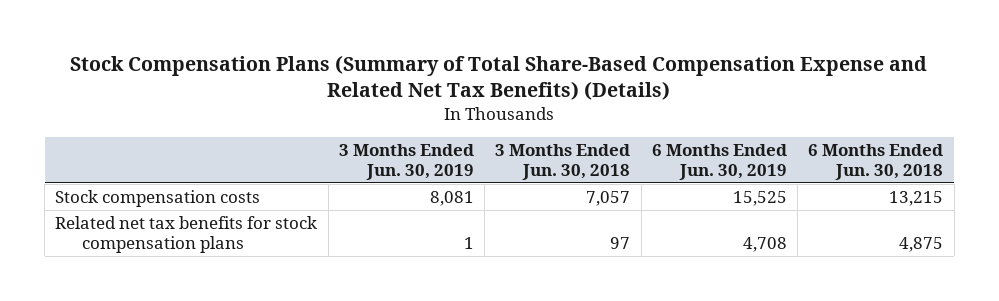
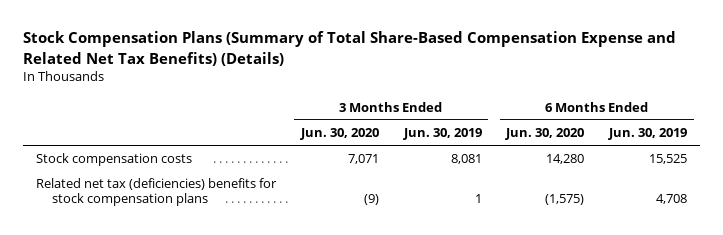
- | 3 Months Ended Jun. 30, 2019 | 3 Months Ended Jun. 30, 2018 | 6 Months Ended Jun. 30, 2019 | 6 Months Ended Jun. 30, 2018
+ | 3 Months Ended Jun. 30, 2020 | 3 Months Ended Jun. 30, 2019 | 6 Months Ended Jun. 30, 2020 | 6 Months Ended Jun. 30, 2019
- Related net tax benefits for stock compensation plans | 1 | 97 | 4,708 | 4,875
+ Related net tax (deficiencies) benefits for stock compensation plans | (9) | 1 | (1,575) | 4,708

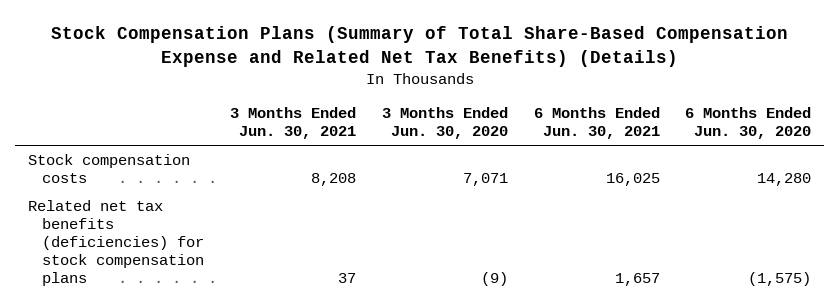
- | 3 Months Ended Jun. 30, 2020 | 3 Months Ended Jun. 30, 2019 | 6 Months Ended Jun. 30, 2020 | 6 Months Ended Jun. 30, 2019
+ | 3 Months Ended Jun. 30, 2021 | 3 Months Ended Jun. 30, 2020 | 6 Months Ended Jun. 30, 2021 | 6 Months Ended Jun. 30, 2020
- Related net tax (deficiencies) benefits for stock compensation plans | (9) | 1 | (1,575) | 4,708
+ Related net tax benefits (deficiencies) for stock compensation plans | 37 | (9) | 1,657 | (1,575)

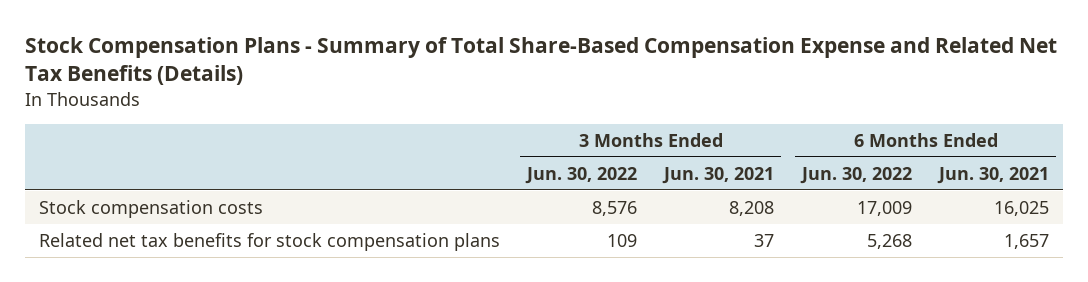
- Stock Compensation Plans (Summary of Total Share-Based Compensation Expense and Related Net Tax Benefits) (Details)
+ Stock Compensation Plans - Summary of Total Share-Based Compensation Expense and Related Net Tax Benefits (Details)
- | 3 Months Ended Jun. 30, 2021 | 3 Months Ended Jun. 30, 2020 | 6 Months Ended Jun. 30, 2021 | 6 Months Ended Jun. 30, 2020
+ | 3 Months Ended Jun. 30, 2022 | 3 Months Ended Jun. 30, 2021 | 6 Months Ended Jun. 30, 2022 | 6 Months Ended Jun. 30, 2021
- Related net tax benefits (deficiencies) for stock compensation plans | 37 | (9) | 1,657 | (1,575)
+ Related net tax benefits for stock compensation plans | 109 | 37 | 5,268 | 1,657

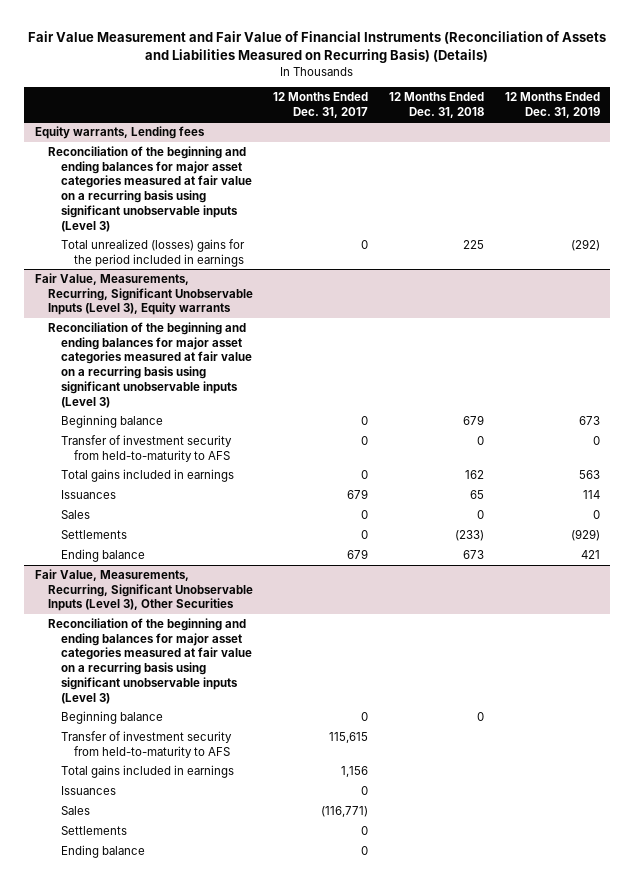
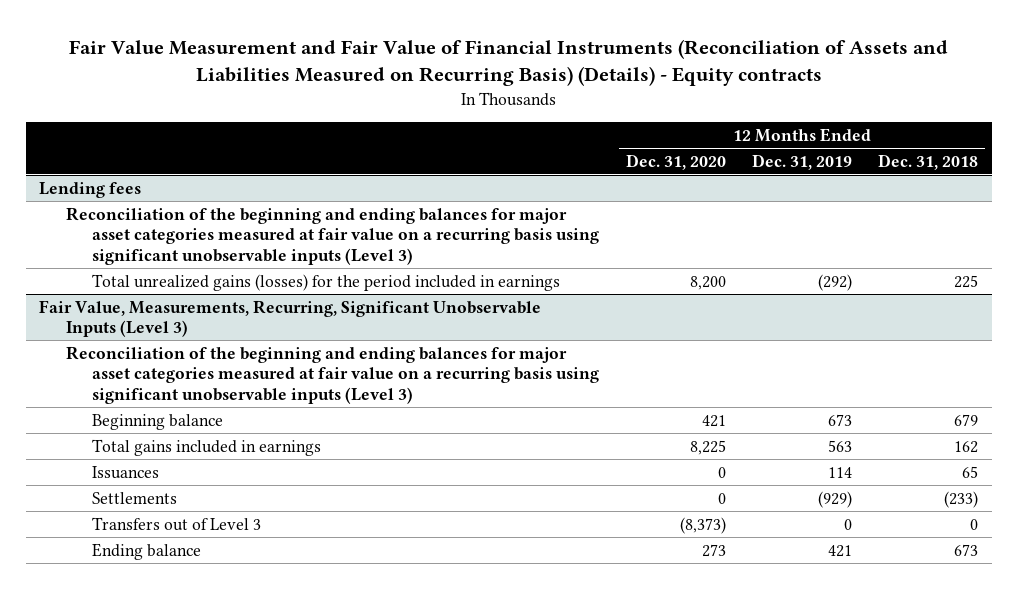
- Fair Value Measurement and Fair Value of Financial Instruments (Reconciliation of Assets and Liabilities Measured on Recurring Basis) (Details)
+ Fair Value Measurement and Fair Value of Financial Instruments (Reconciliation of Assets and Liabilities Measured on Recurring Basis) (Details) - Equity contracts
- | 12 Months Ended Dec. 31, 2017 | 12 Months Ended Dec. 31, 2018 | 12 Months Ended Dec. 31, 2019
+ | 12 Months Ended Dec. 31, 2020 | 12 Months Ended Dec. 31, 2019 | 12 Months Ended Dec. 31, 2018
- Equity warrants, Lending fees
+ Lending fees
- Total unrealized (losses) gains for the period included in earnings | 0 | 225 | (292)
- Fair Value, Measurements, Recurring, Significant Unobservable Inputs (Level 3), Equity warrants
+ Total unrealized gains (losses) for the period included in earnings | 8,200 | (292) | 225
+ Fair Value, Measurements, Recurring, Significant Unobservable Inputs (Level 3)
- Transfer of investment security from held-to-maturity to AFS | 0 | 0 | 0
- Sales | 0 | 0 | 0
+ Transfers out of Level 3 | (8,373) | 0 | 0
- Fair Value, Measurements, Recurring, Significant Unobservable Inputs (Level 3), Other Securities
- Reconciliation of the beginning and ending balances for major asset categories measured at fair value on a recurring basis using significant unobservable inputs (Level 3)
- Beginning balance | 0 | 0 |
- Transfer of investment security from held-to-maturity to AFS | 115,615 | |
- Total gains included in earnings | 1,156 | |
- Issuances | 0 | |
- Sales | (116,771) | |
- Settlements | 0 | |
- Ending balance | 0 | |

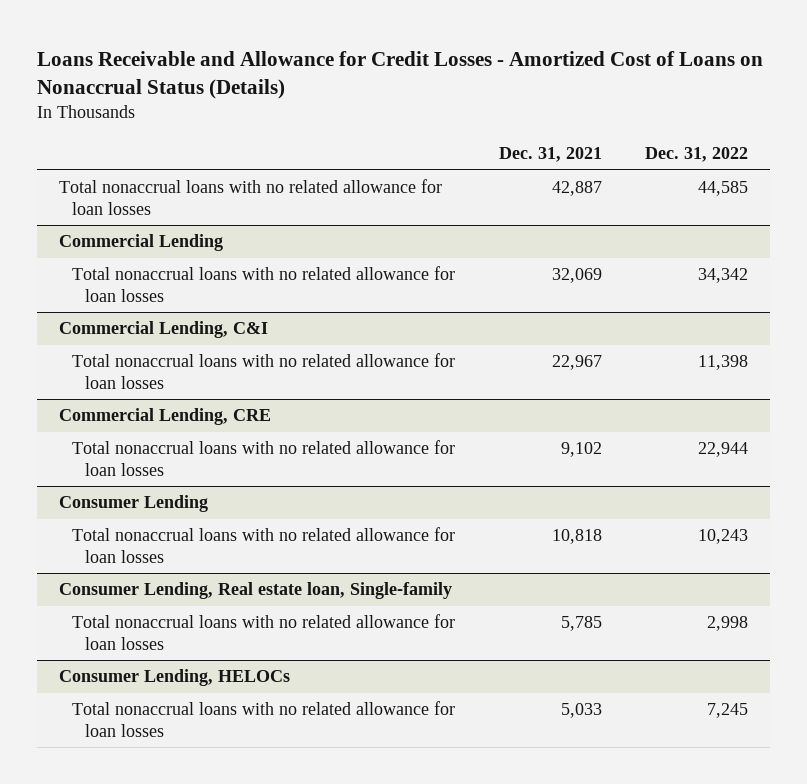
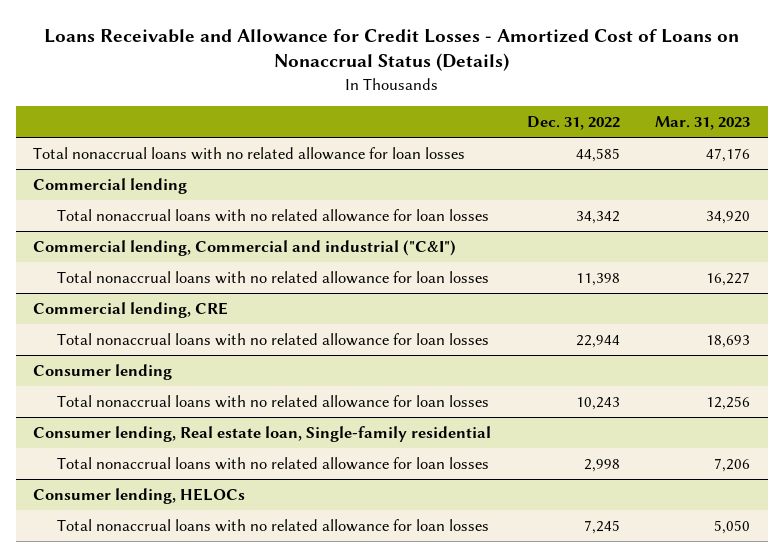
- | Dec. 31, 2021 | Dec. 31, 2022
+ | Dec. 31, 2022 | Mar. 31, 2023
- Commercial Lending
+ Commercial lending
- Commercial Lending, C&I
+ Commercial lending, Commercial and industrial ("C&I")
- Commercial Lending, CRE
+ Commercial lending, CRE
- Consumer Lending
+ Consumer lending
- Consumer Lending, Real estate loan, Single-family
+ Consumer lending, Real estate loan, Single-family residential
- Consumer Lending, HELOCs
+ Consumer lending, HELOCs

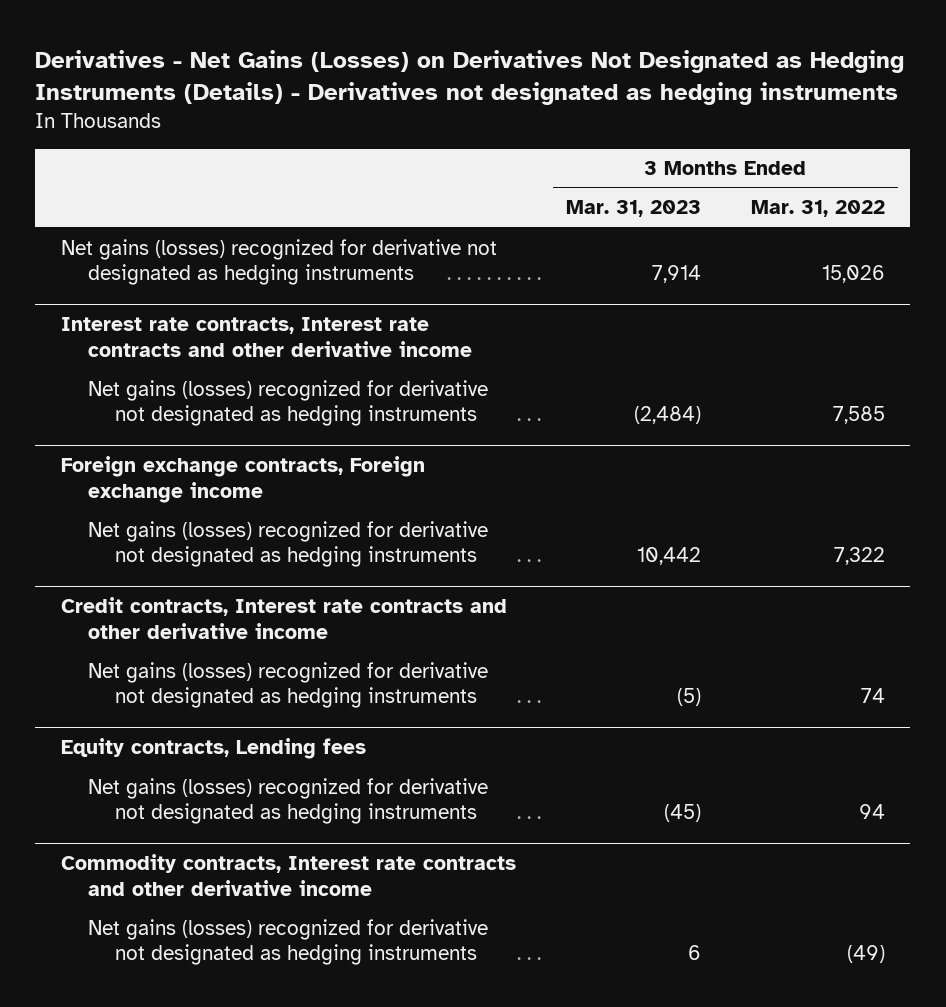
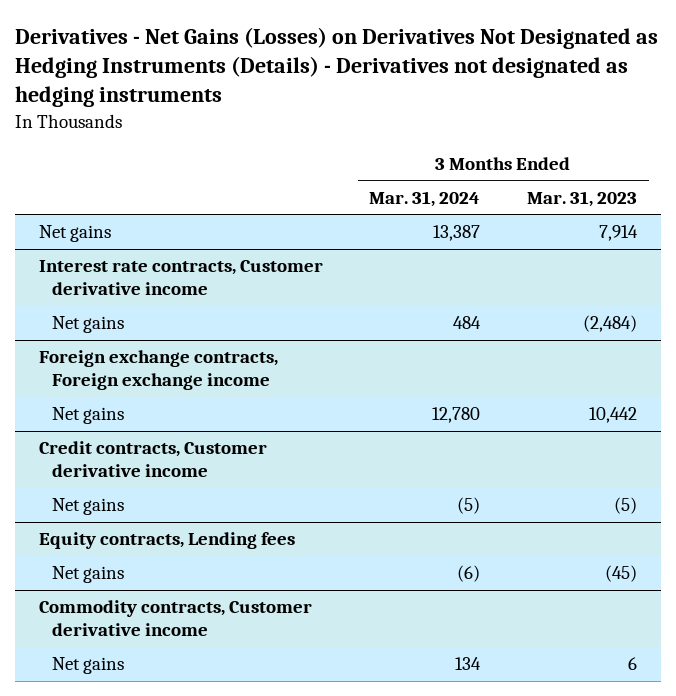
- | 3 Months Ended Mar. 31, 2023 | 3 Months Ended Mar. 31, 2022
+ | 3 Months Ended Mar. 31, 2024 | 3 Months Ended Mar. 31, 2023
- Net gains (losses) recognized for derivative not designated as hedging instruments | 7,914 | 15,026
- Interest rate contracts, Interest rate contracts and other derivative income
- Net gains (losses) recognized for derivative not designated as hedging instruments | (2,484) | 7,585
+ Net gains | 13,387 | 7,914
+ Interest rate contracts, Customer derivative income
+ Net gains | 484 | (2,484)
@ Foreign exchange contracts, Foreign exchange income
- Net gains (losses) recognized for derivative not designated as hedging instruments | 10,442 | 7,322
- Credit contracts, Interest rate contracts and other derivative income
- Net gains (losses) recognized for derivative not designated as hedging instruments | (5) | 74
@ Foreign exchange contracts, Foreign exchange income
+ Net gains | 12,780 | 10,442
+ Credit contracts, Customer derivative income
+ Net gains | (5) | (5)
@ Equity contracts, Lending fees
- Net gains (losses) recognized for derivative not designated as hedging instruments | (45) | 94
- Commodity contracts, Interest rate contracts and other derivative income
- Net gains (losses) recognized for derivative not designated as hedging instruments | 6 | (49)
@ Equity contracts, Lending fees
+ Net gains | (6) | (45)
+ Commodity contracts, Customer derivative income
+ Net gains | 134 | 6

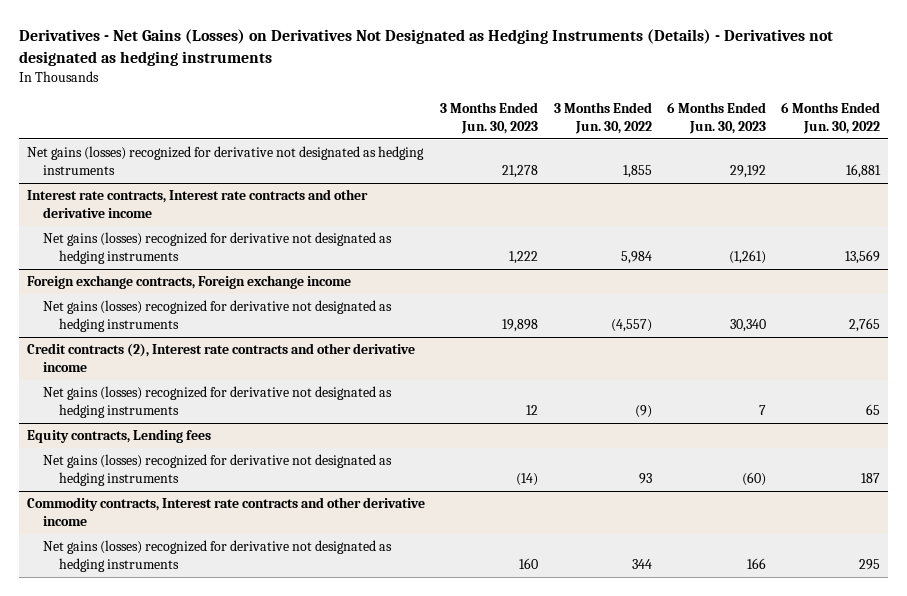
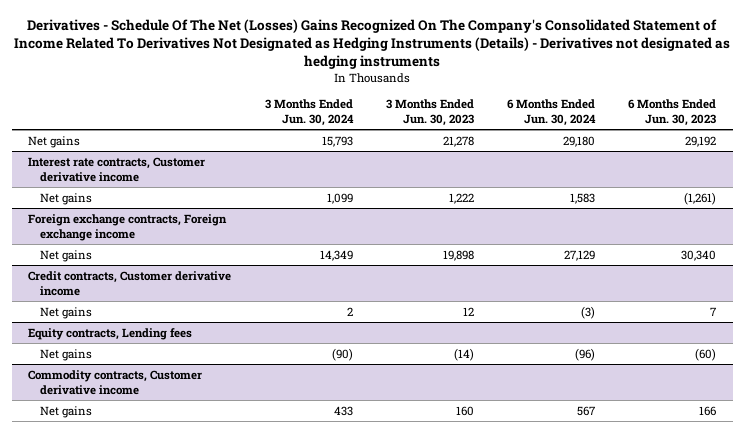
- Derivatives - Net Gains (Losses) on Derivatives Not Designated as Hedging Instruments (Details) - Derivatives not designated as hedging instruments
+ Derivatives - Schedule Of The Net (Losses) Gains Recognized On The Company's Consolidated Statement of Income Related To Derivatives Not Designated as Hedging Instruments (Details) - Derivatives not designated as hedging instruments
- | 3 Months Ended Jun. 30, 2023 | 3 Months Ended Jun. 30, 2022 | 6 Months Ended Jun. 30, 2023 | 6 Months Ended Jun. 30, 2022
+ | 3 Months Ended Jun. 30, 2024 | 3 Months Ended Jun. 30, 2023 | 6 Months Ended Jun. 30, 2024 | 6 Months Ended Jun. 30, 2023
- Net gains (losses) recognized for derivative not designated as hedging instruments | 21,278 | 1,855 | 29,192 | 16,881
- Interest rate contracts, Interest rate contracts and other derivative income
- Net gains (losses) recognized for derivative not designated as hedging instruments | 1,222 | 5,984 | (1,261) | 13,569
+ Net gains | 15,793 | 21,278 | 29,180 | 29,192
+ Interest rate contracts, Customer derivative income
+ Net gains | 1,099 | 1,222 | 1,583 | (1,261)
@ Foreign exchange contracts, Foreign exchange income
- Net gains (losses) recognized for derivative not designated as hedging instruments | 19,898 | (4,557) | 30,340 | 2,765
- Credit contracts (2), Interest rate contracts and other derivative income
- Net gains (losses) recognized for derivative not designated as hedging instruments | 12 | (9) | 7 | 65
@ Foreign exchange contracts, Foreign exchange income
+ Net gains | 14,349 | 19,898 | 27,129 | 30,340
+ Credit contracts, Customer derivative income
+ Net gains | 2 | 12 | (3) | 7
@ Equity contracts, Lending fees
- Net gains (losses) recognized for derivative not designated as hedging instruments | (14) | 93 | (60) | 187
- Commodity contracts, Interest rate contracts and other derivative income
- Net gains (losses) recognized for derivative not designated as hedging instruments | 160 | 344 | 166 | 295
@ Equity contracts, Lending fees
+ Net gains | (90) | (14) | (96) | (60)
+ Commodity contracts, Customer derivative income
+ Net gains | 433 | 160 | 567 | 166

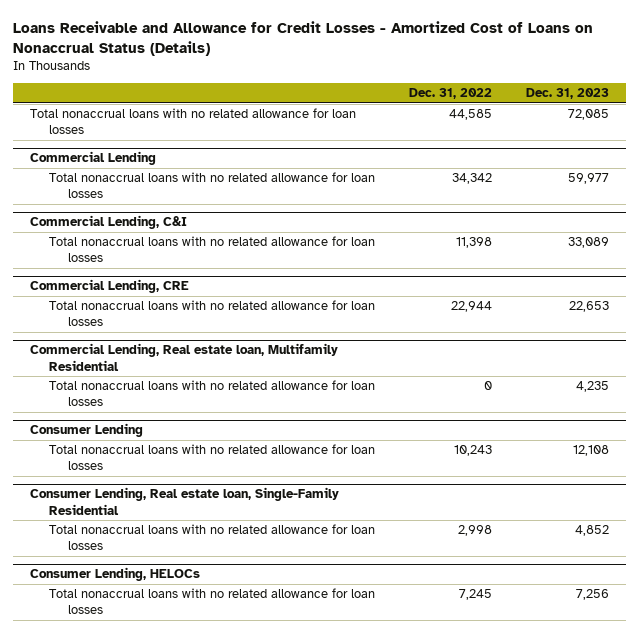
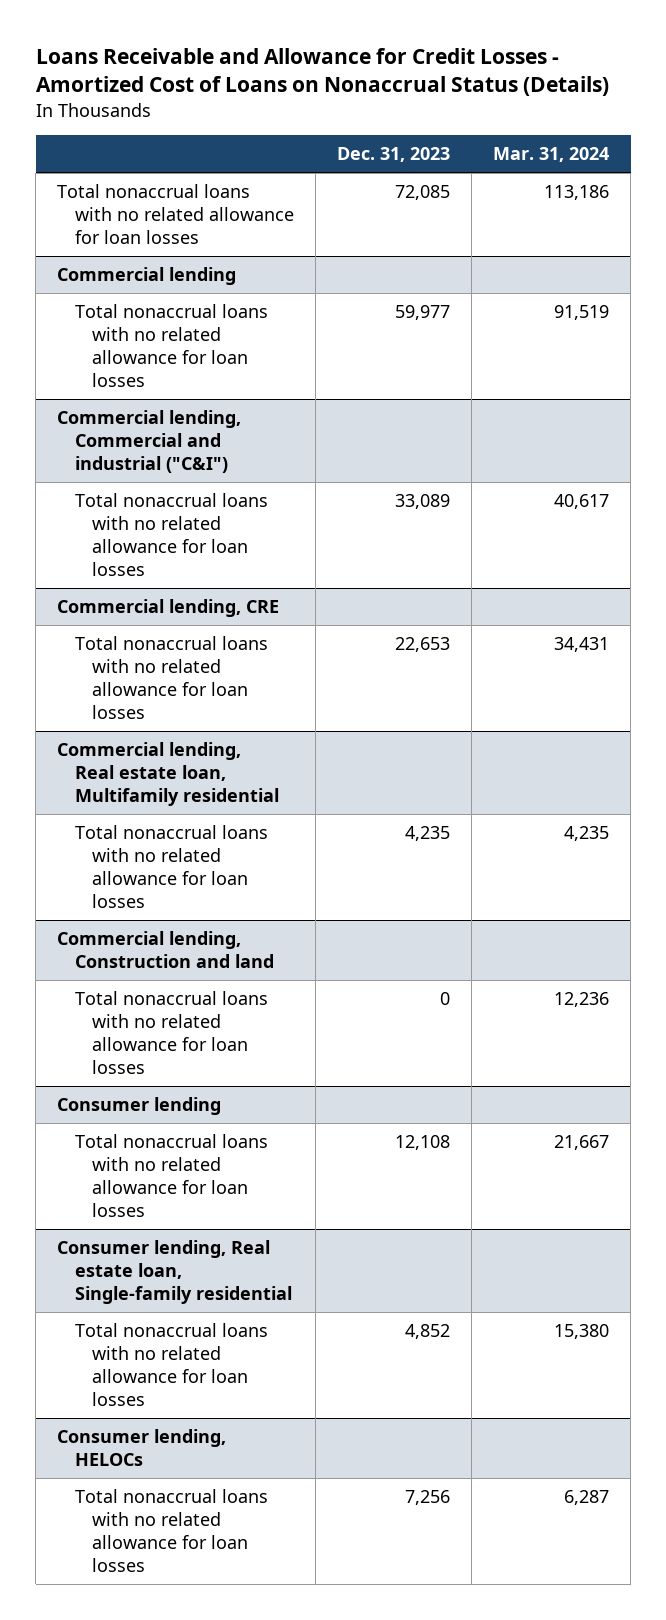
- | Dec. 31, 2022 | Dec. 31, 2023
+ | Dec. 31, 2023 | Mar. 31, 2024
- Commercial Lending
+ Commercial lending
- Commercial Lending, C&I
+ Commercial lending, Commercial and industrial ("C&I")
- Commercial Lending, CRE
+ Commercial lending, CRE
- Commercial Lending, Real estate loan, Multifamily Residential
+ Commercial lending, Real estate loan, Multifamily residential
- Consumer Lending
+ Commercial lending, Construction and land
+ Total nonaccrual loans with no related allowance for loan losses | 0 | 12,236
+ Consumer lending
- Consumer Lending, Real estate loan, Single-Family Residential
+ Consumer lending, Real estate loan, Single-family residential
- Consumer Lending, HELOCs
+ Consumer lending, HELOCs

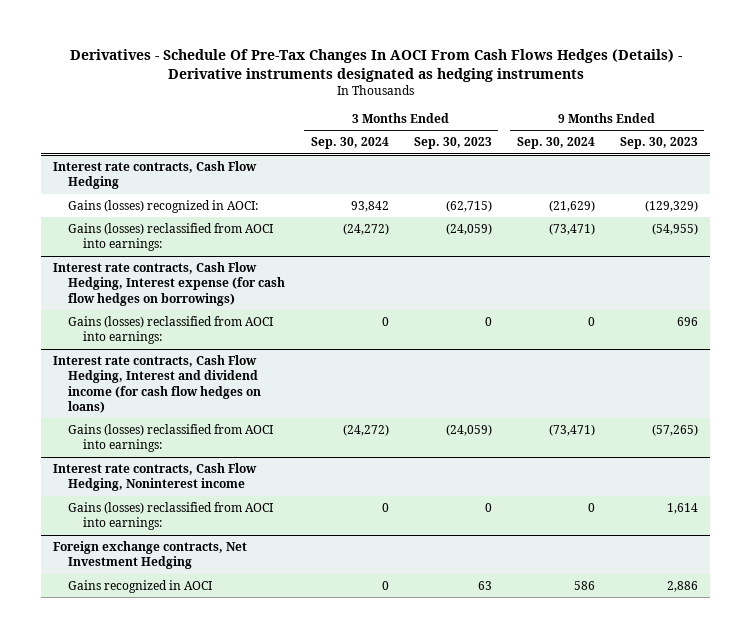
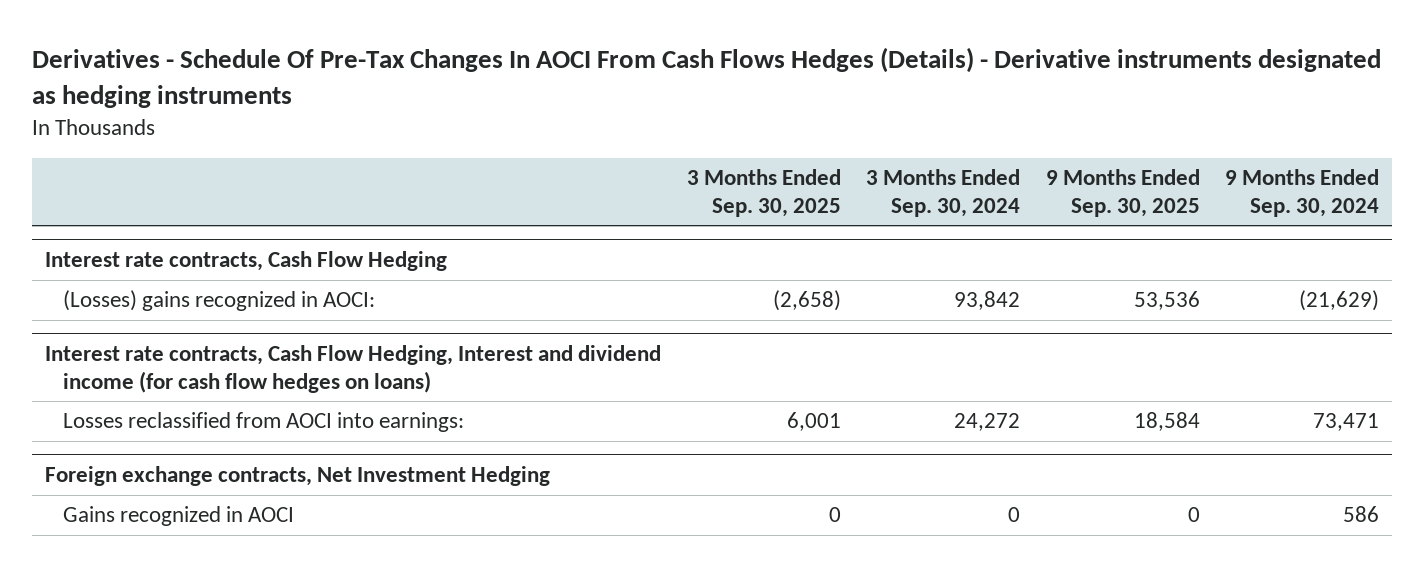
- | 3 Months Ended Sep. 30, 2024 | 3 Months Ended Sep. 30, 2023 | 9 Months Ended Sep. 30, 2024 | 9 Months Ended Sep. 30, 2023
+ | 3 Months Ended Sep. 30, 2025 | 3 Months Ended Sep. 30, 2024 | 9 Months Ended Sep. 30, 2025 | 9 Months Ended Sep. 30, 2024
@ Interest rate contracts, Cash Flow Hedging
- Gains (losses) recognized in AOCI: | 93,842 | (62,715) | (21,629) | (129,329)
- Gains (losses) reclassified from AOCI into earnings: | (24,272) | (24,059) | (73,471) | (54,955)
- Interest rate contracts, Cash Flow Hedging, Interest expense (for cash flow hedges on borrowings)
- Gains (losses) reclassified from AOCI into earnings: | 0 | 0 | 0 | 696
@ Interest rate contracts, Cash Flow Hedging
+ (Losses) gains recognized in AOCI: | (2,658) | 93,842 | 53,536 | (21,629)
@ Interest rate contracts, Cash Flow Hedging, Interest and dividend income (for cash flow hedges on loans)
- Gains (losses) reclassified from AOCI into earnings: | (24,272) | (24,059) | (73,471) | (57,265)
- Interest rate contracts, Cash Flow Hedging, Noninterest income
- Gains (losses) reclassified from AOCI into earnings: | 0 | 0 | 0 | 1,614
@ Interest rate contracts, Cash Flow Hedging, Interest and dividend income (for cash flow hedges on loans)
+ Losses reclassified from AOCI into earnings: | 6,001 | 24,272 | 18,584 | 73,471

